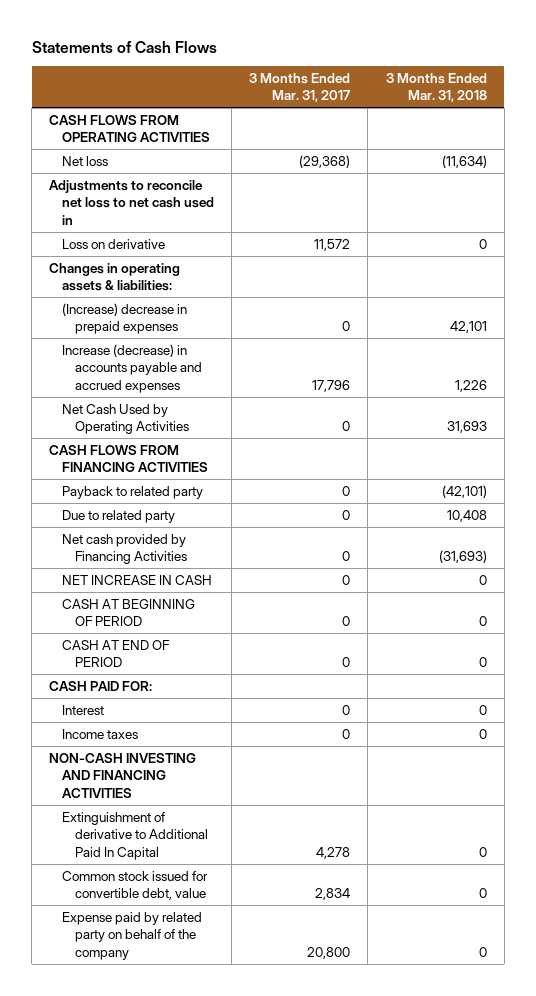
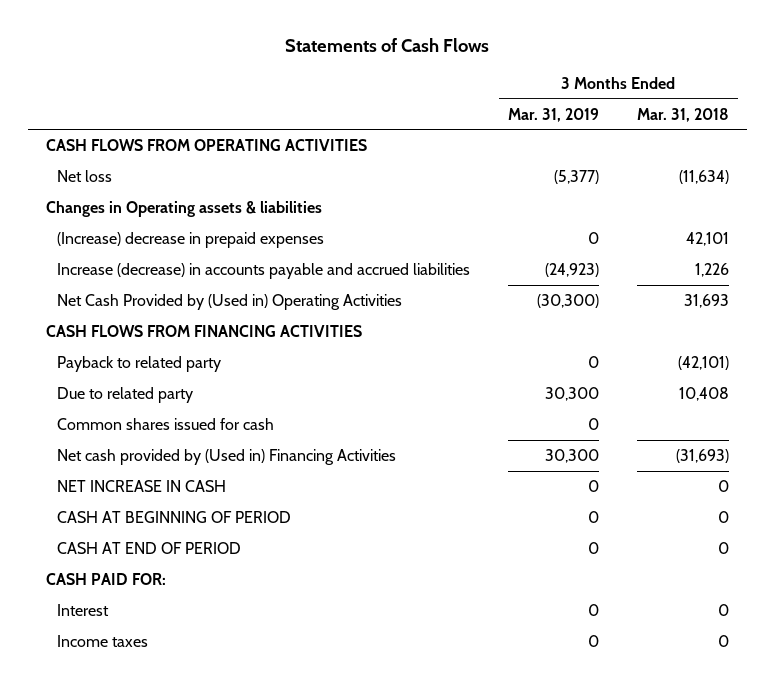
- | 3 Months Ended Mar. 31, 2017 | 3 Months Ended Mar. 31, 2018
+ | 3 Months Ended Mar. 31, 2019 | 3 Months Ended Mar. 31, 2018
- Adjustments to reconcile net loss to net cash used in
- Loss on derivative | 11,572 | 0
- Changes in operating assets & liabilities:
+ Changes in Operating assets & liabilities
- Increase (decrease) in accounts payable and accrued expenses | 17,796 | 1,226
- Net Cash Used by Operating Activities | 0 | 31,693
+ Increase (decrease) in accounts payable and accrued liabilities | (24,923) | 1,226
+ Net Cash Provided by (Used in) Operating Activities | (30,300) | 31,693
- Net cash provided by Financing Activities | 0 | (31,693)
+ Common shares issued for cash | 0 |
+ Net cash provided by (Used in) Financing Activities | 30,300 | (31,693)
- NON-CASH INVESTING AND FINANCING ACTIVITIES
- Extinguishment of derivative to Additional Paid In Capital | 4,278 | 0
- Common stock issued for convertible debt, value | 2,834 | 0
- Expense paid by related party on behalf of the company | 20,800 | 0

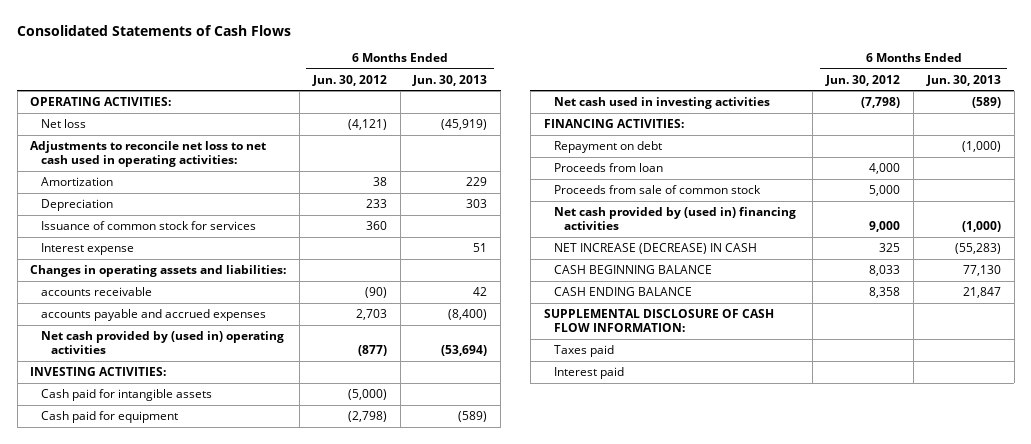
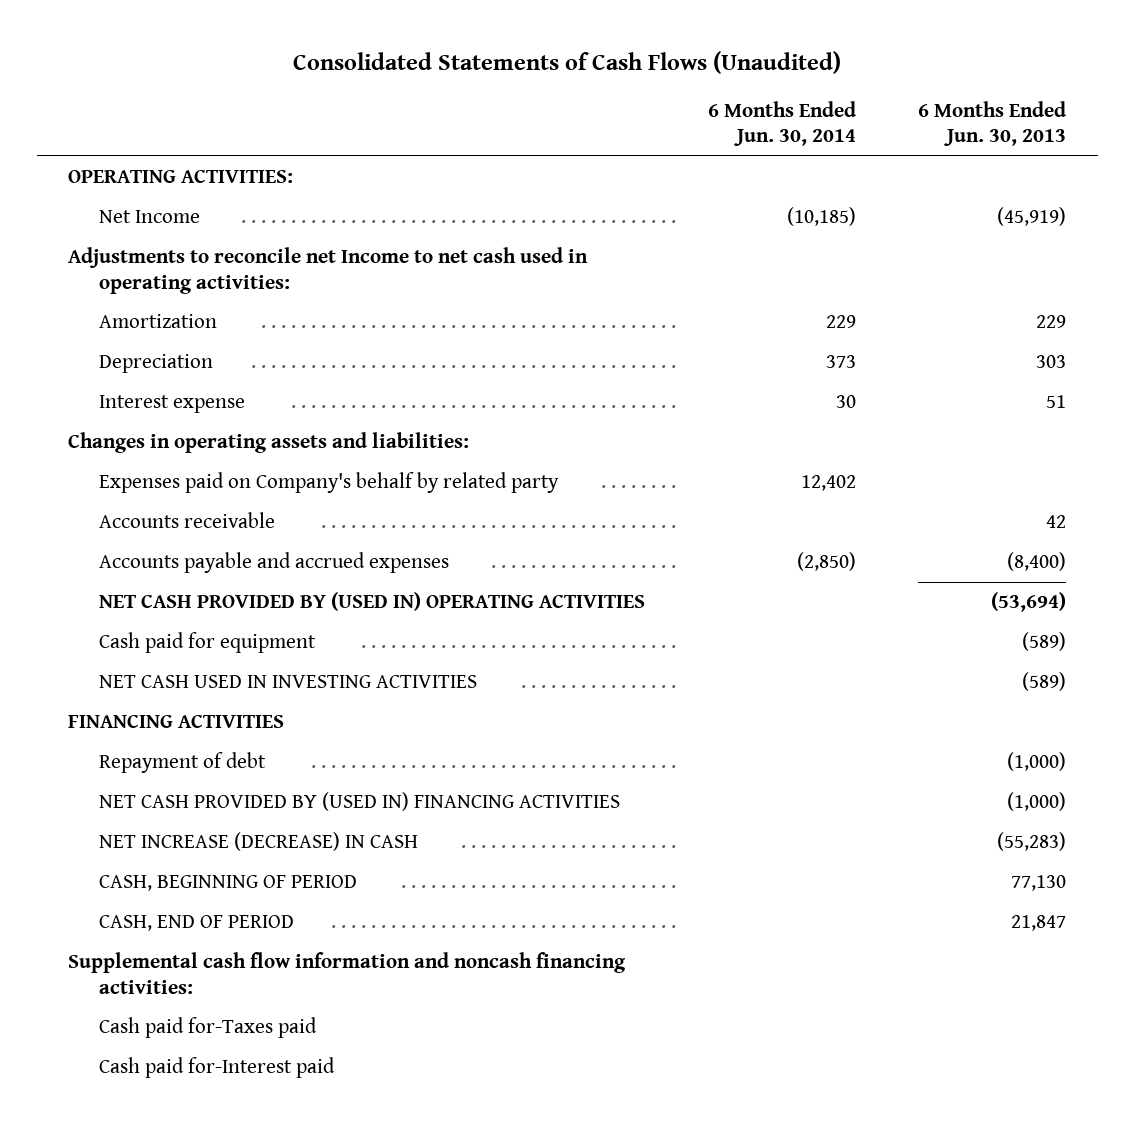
- Consolidated Statements of Cash Flows
+ Consolidated Statements of Cash Flows (Unaudited)
- | 6 Months Ended Jun. 30, 2012 | 6 Months Ended Jun. 30, 2013
+ | 6 Months Ended Jun. 30, 2014 | 6 Months Ended Jun. 30, 2013
- Net loss | (4,121) | (45,919)
- Adjustments to reconcile net loss to net cash used in operating activities:
+ Net Income | (10,185) | (45,919)
+ Adjustments to reconcile net Income to net cash used in operating activities:
- Issuance of common stock for services | 360 |
- accounts receivable | (90) | 42
- accounts payable and accrued expenses | 2,703 | (8,400)
- Net cash provided by (used in) operating activities | (877) | (53,694)
- INVESTING ACTIVITIES:
- Cash paid for intangible assets | (5,000) |
+ Expenses paid on Company's behalf by related party | 12,402 |
+ Accounts receivable | | 42
+ Accounts payable and accrued expenses | (2,850) | (8,400)
+ NET CASH PROVIDED BY (USED IN) OPERATING ACTIVITIES | | (53,694)
- Net cash used in investing activities | (7,798) | (589)
- FINANCING ACTIVITIES:
- Repayment on debt | | (1,000)
- Proceeds from loan | 4,000 |
- Proceeds from sale of common stock | 5,000 |
- Net cash provided by (used in) financing activities | 9,000 | (1,000)
+ NET CASH USED IN INVESTING ACTIVITIES | | (589)
+ FINANCING ACTIVITIES
+ Repayment of debt | | (1,000)
+ NET CASH PROVIDED BY (USED IN) FINANCING ACTIVITIES | | (1,000)
- CASH BEGINNING BALANCE | 8,033 | 77,130
- CASH ENDING BALANCE | 8,358 | 21,847
- SUPPLEMENTAL DISCLOSURE OF CASH FLOW INFORMATION:
- Taxes paid
- Interest paid
+ CASH, BEGINNING OF PERIOD | | 77,130
+ CASH, END OF PERIOD | | 21,847
+ Supplemental cash flow information and noncash financing activities:
+ Cash paid for-Taxes paid
+ Cash paid for-Interest paid

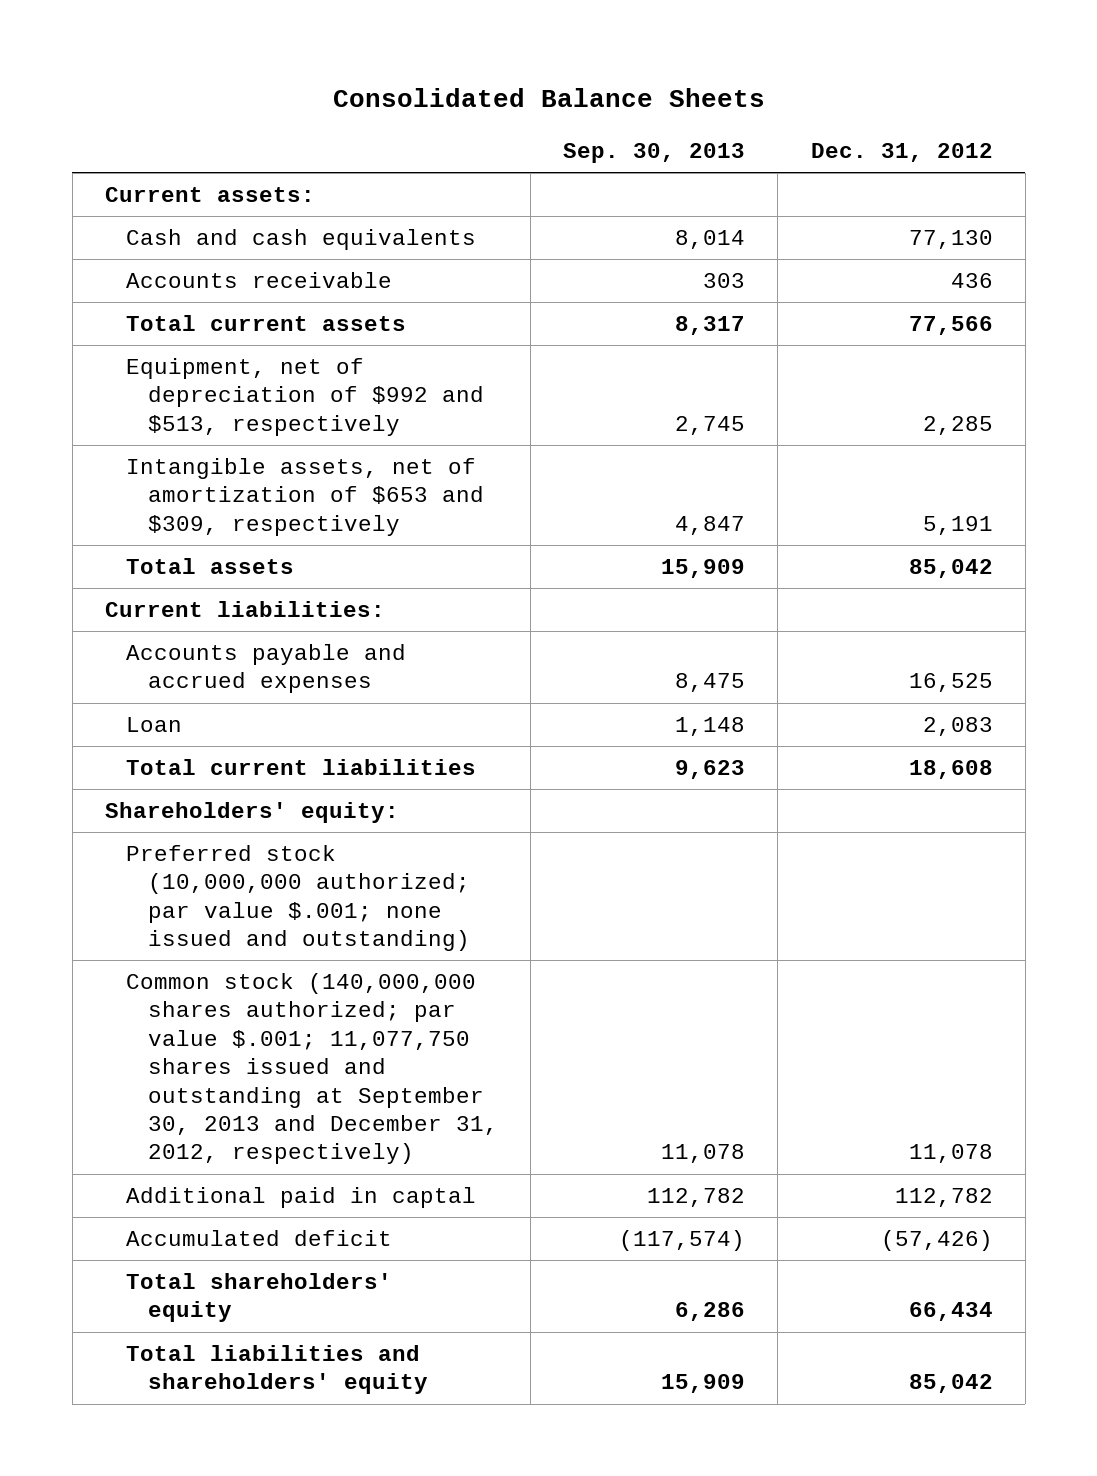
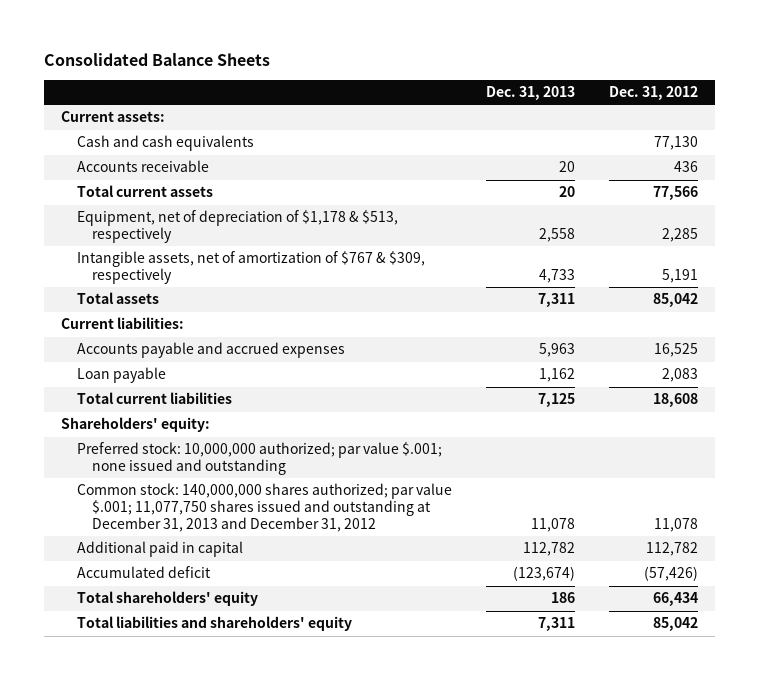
- | Sep. 30, 2013 | Dec. 31, 2012
+ | Dec. 31, 2013 | Dec. 31, 2012
- Equipment, net of depreciation of $992 and $513, respectively | 2,745 | 2,285
- Intangible assets, net of amortization of $653 and $309, respectively | 4,847 | 5,191
+ Equipment, net of depreciation of $1,178 & $513, respectively | 2,558 | 2,285
+ Intangible assets, net of amortization of $767 & $309, respectively | 4,733 | 5,191
- Loan | 1,148 | 2,083
+ Loan payable | 1,162 | 2,083
- Preferred stock (10,000,000 authorized; par value $.001; none issued and outstanding)
- Common stock (140,000,000 shares authorized; par value $.001; 11,077,750 shares issued and outstanding at September 30, 2013 and December 31, 2012, respectively) | 11,078 | 11,078
- Additional paid in captal | 112,782 | 112,782
+ Preferred stock: 10,000,000 authorized; par value $.001; none issued and outstanding
+ Common stock: 140,000,000 shares authorized; par value $.001; 11,077,750 shares issued and outstanding at December 31, 2013 and December 31, 2012 | 11,078 | 11,078
+ Additional paid in capital | 112,782 | 112,782

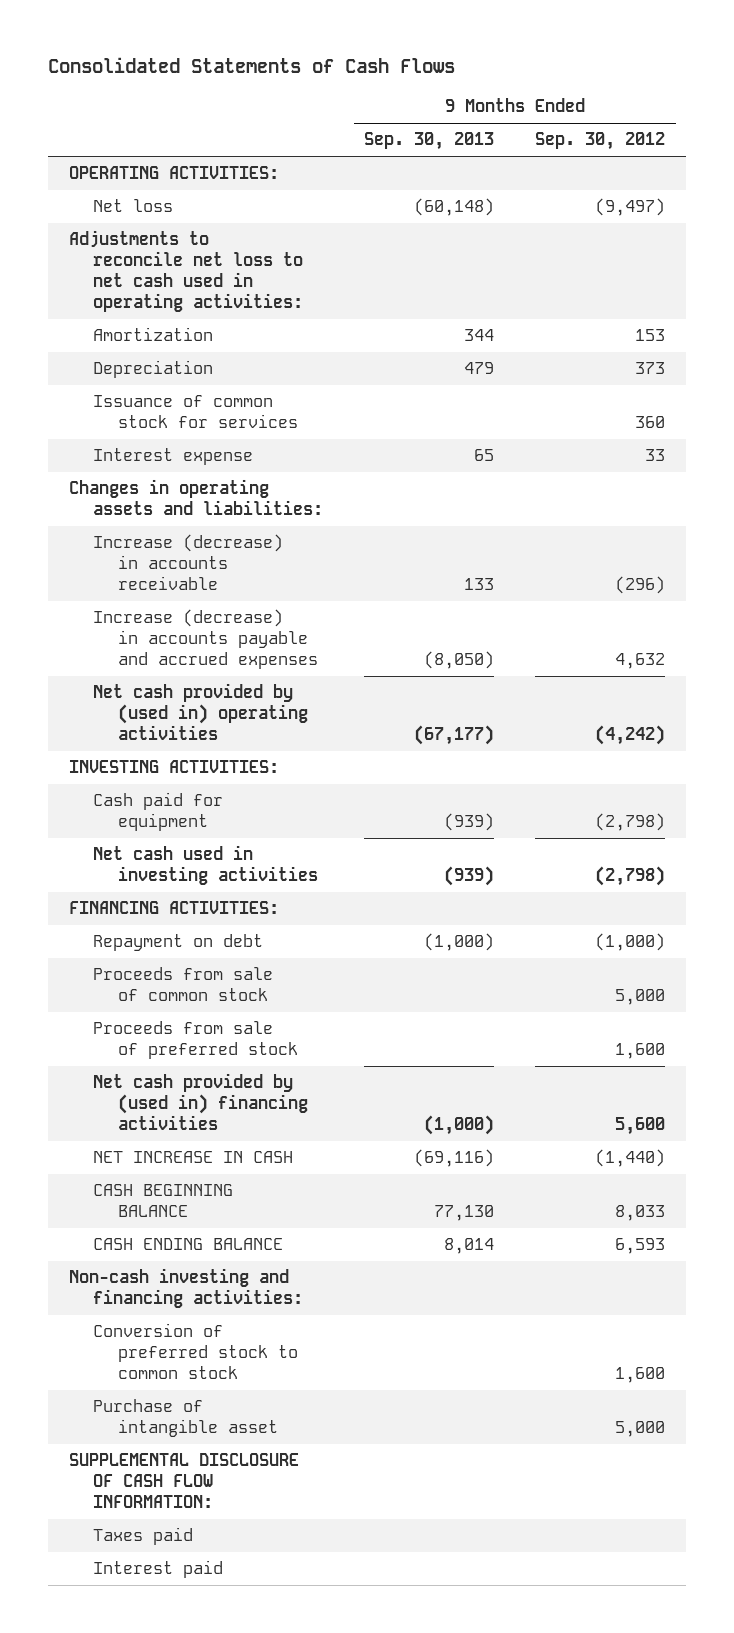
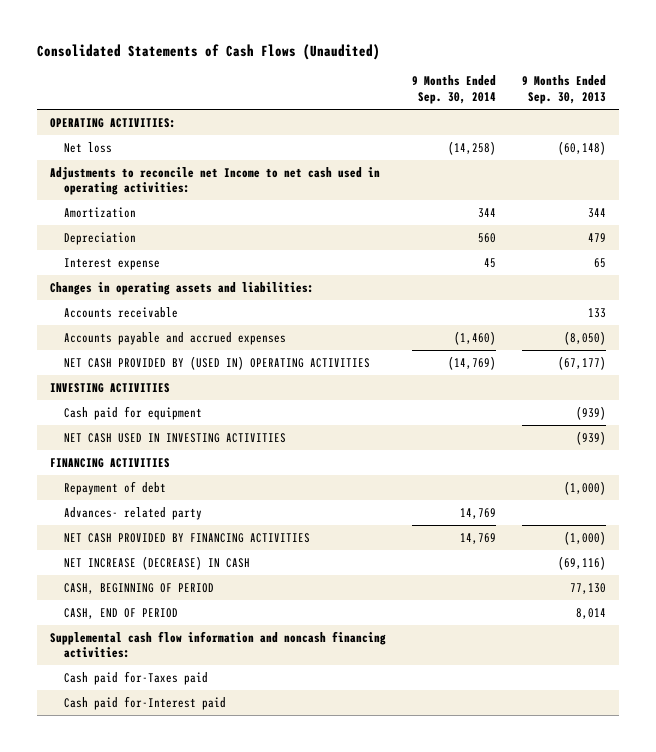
- Consolidated Statements of Cash Flows
+ Consolidated Statements of Cash Flows (Unaudited)
- | 9 Months Ended Sep. 30, 2013 | 9 Months Ended Sep. 30, 2012
+ | 9 Months Ended Sep. 30, 2014 | 9 Months Ended Sep. 30, 2013
- Adjustments to reconcile net loss to net cash used in operating activities:
+ Adjustments to reconcile net Income to net cash used in operating activities:
- Issuance of common stock for services | | 360
- Increase (decrease) in accounts receivable | 133 | (296)
- Increase (decrease) in accounts payable and accrued expenses | (8,050) | 4,632
- Net cash provided by (used in) operating activities | (67,177) | (4,242)
- INVESTING ACTIVITIES:
+ Accounts receivable | | 133
+ Accounts payable and accrued expenses | (1,460) | (8,050)
+ NET CASH PROVIDED BY (USED IN) OPERATING ACTIVITIES | (14,769) | (67,177)
+ INVESTING ACTIVITIES
- Net cash used in investing activities | (939) | (2,798)
- FINANCING ACTIVITIES:
- Repayment on debt | (1,000) | (1,000)
- Proceeds from sale of common stock | | 5,000
- Proceeds from sale of preferred stock | | 1,600
- Net cash provided by (used in) financing activities | (1,000) | 5,600
- NET INCREASE IN CASH | (69,116) | (1,440)
- CASH BEGINNING BALANCE | 77,130 | 8,033
- CASH ENDING BALANCE | 8,014 | 6,593
- Non-cash investing and financing activities:
- Conversion of preferred stock to common stock | | 1,600
- Purchase of intangible asset | | 5,000
- SUPPLEMENTAL DISCLOSURE OF CASH FLOW INFORMATION:
- Taxes paid
- Interest paid
+ NET CASH USED IN INVESTING ACTIVITIES | | (939)
+ FINANCING ACTIVITIES
+ Repayment of debt | | (1,000)
+ Advances- related party | 14,769 |
+ NET CASH PROVIDED BY FINANCING ACTIVITIES | 14,769 | (1,000)
+ NET INCREASE (DECREASE) IN CASH | | (69,116)
+ CASH, BEGINNING OF PERIOD | | 77,130
+ CASH, END OF PERIOD | | 8,014
+ Supplemental cash flow information and noncash financing activities:
+ Cash paid for-Taxes paid
+ Cash paid for-Interest paid

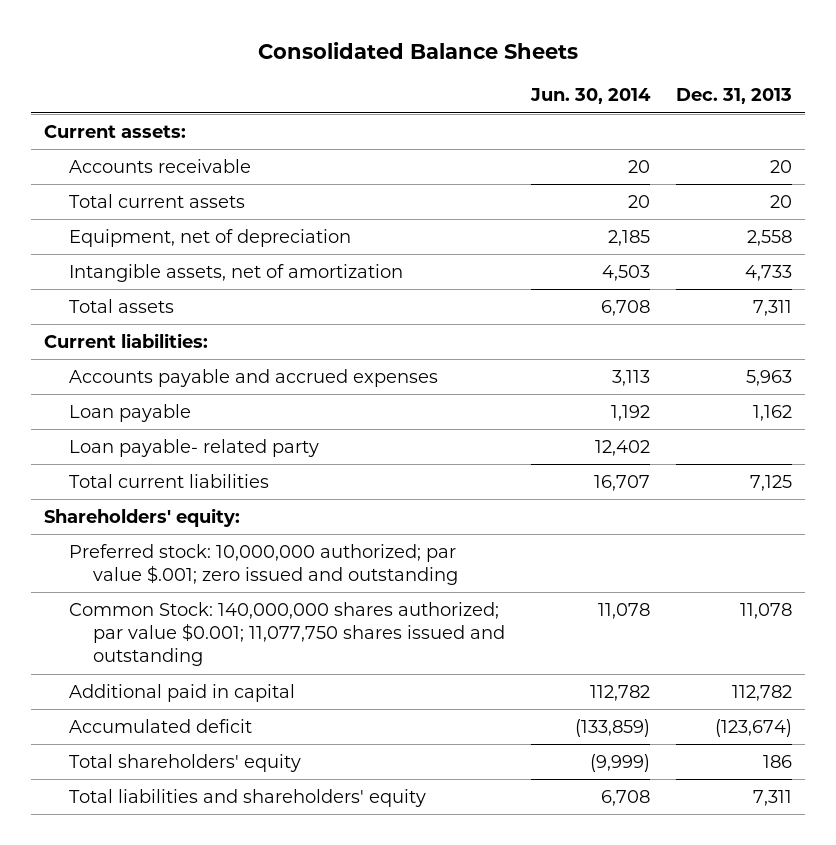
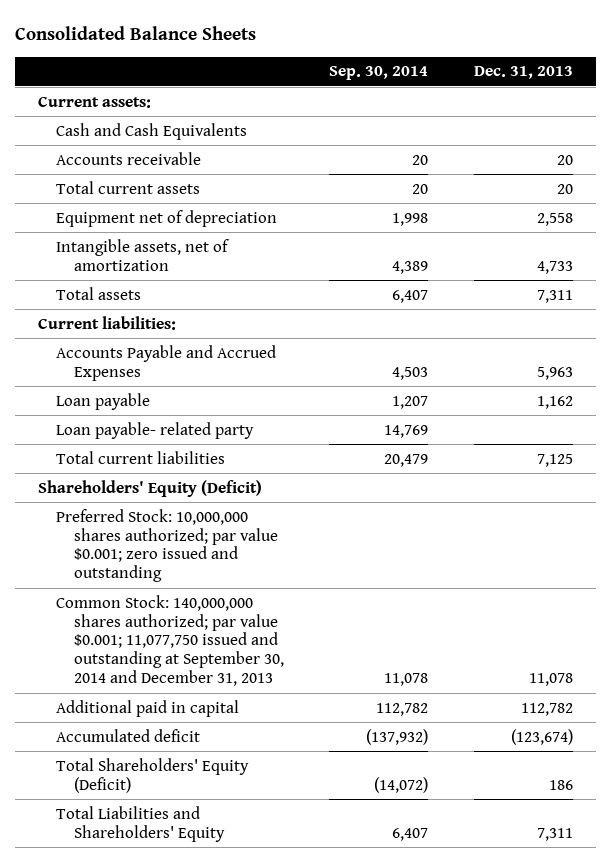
- | Jun. 30, 2014 | Dec. 31, 2013
+ | Sep. 30, 2014 | Dec. 31, 2013
+ Cash and Cash Equivalents
- Equipment, net of depreciation | 2,185 | 2,558
+ Equipment net of depreciation | 1,998 | 2,558
- Accounts payable and accrued expenses | 3,113 | 5,963
+ Accounts Payable and Accrued Expenses | 4,503 | 5,963
- Shareholders' equity:
- Preferred stock: 10,000,000 authorized; par value $.001; zero issued and outstanding
- Common Stock: 140,000,000 shares authorized; par value $0.001; 11,077,750 shares issued and outstanding | 11,078 | 11,078
+ Shareholders' Equity (Deficit)
+ Preferred Stock: 10,000,000 shares authorized; par value $0.001; zero issued and outstanding
+ Common Stock: 140,000,000 shares authorized; par value $0.001; 11,077,750 issued and outstanding at September 30, 2014 and December 31, 2013 | 11,078 | 11,078
- Total shareholders' equity | (9,999) | 186
- Total liabilities and shareholders' equity | 6,708 | 7,311
+ Total Shareholders' Equity (Deficit) | (14,072) | 186
+ Total Liabilities and Shareholders' Equity | 6,407 | 7,311

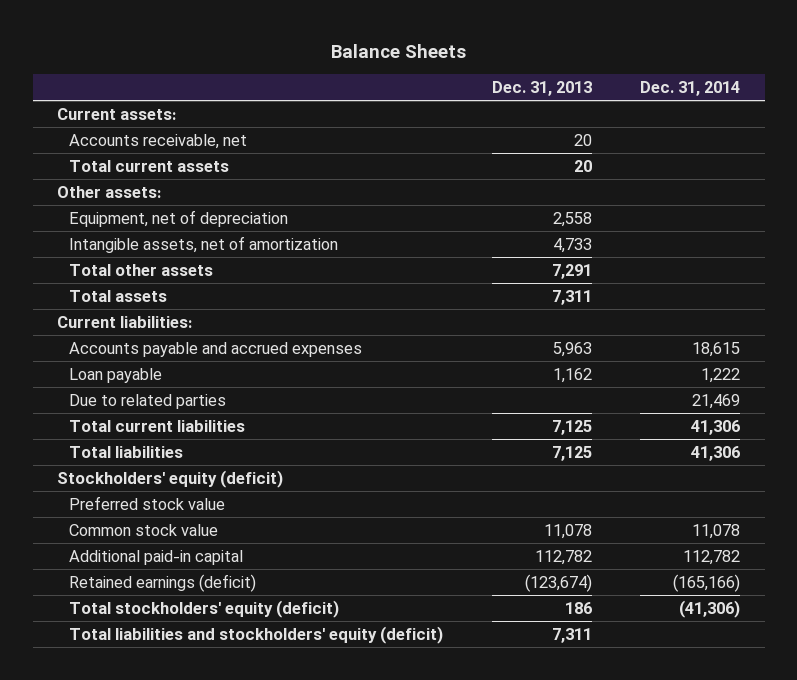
- Consolidated Balance Sheets
+ Balance Sheets
- | Sep. 30, 2014 | Dec. 31, 2013
+ | Dec. 31, 2013 | Dec. 31, 2014
- Cash and Cash Equivalents
- Accounts receivable | 20 | 20
+ Accounts receivable, net | 20 |
- Equipment net of depreciation | 1,998 | 2,558
+ Other assets:
+ Equipment, net of depreciation | 2,558 |
+ Total other assets | 7,291 |
- Accounts Payable and Accrued Expenses | 4,503 | 5,963
+ Accounts payable and accrued expenses | 5,963 | 18,615
- Loan payable- related party | 14,769 |
+ Due to related parties | | 21,469
- Shareholders' Equity (Deficit)
- Preferred Stock: 10,000,000 shares authorized; par value $0.001; zero issued and outstanding
- Common Stock: 140,000,000 shares authorized; par value $0.001; 11,077,750 issued and outstanding at September 30, 2014 and December 31, 2013 | 11,078 | 11,078
- Additional paid in capital | 112,782 | 112,782
- Accumulated deficit | (137,932) | (123,674)
- Total Shareholders' Equity (Deficit) | (14,072) | 186
- Total Liabilities and Shareholders' Equity | 6,407 | 7,311
+ Total liabilities | 7,125 | 41,306
+ Stockholders' equity (deficit)
+ Preferred stock value
+ Common stock value | 11,078 | 11,078
+ Additional paid-in capital | 112,782 | 112,782
+ Retained earnings (deficit) | (123,674) | (165,166)
+ Total stockholders' equity (deficit) | 186 | (41,306)
+ Total liabilities and stockholders' equity (deficit) | 7,311 |

